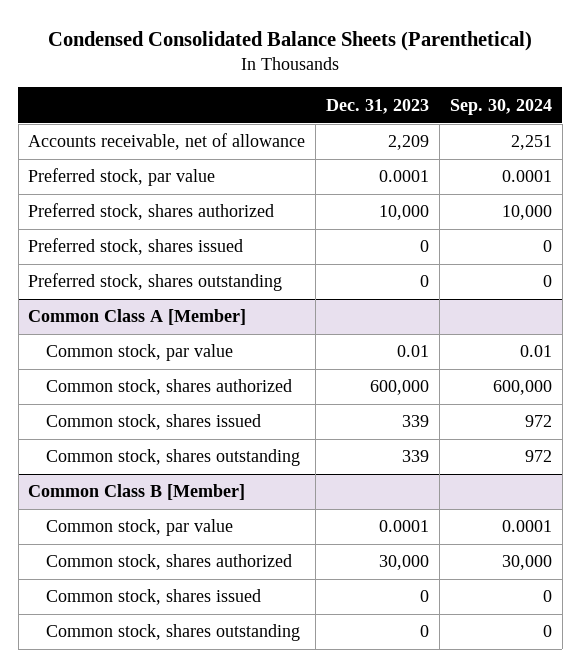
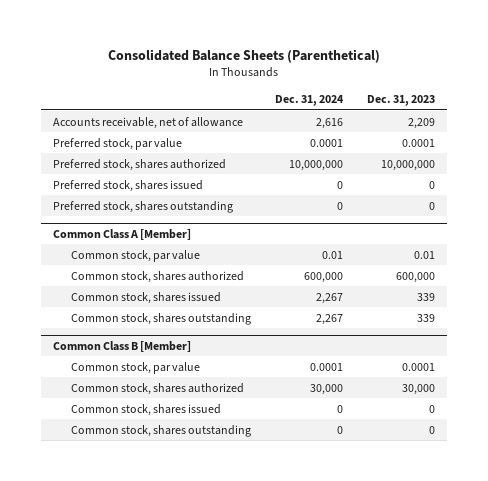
- Condensed Consolidated Balance Sheets (Parenthetical)
+ Consolidated Balance Sheets (Parenthetical)
- | Dec. 31, 2023 | Sep. 30, 2024
+ | Dec. 31, 2024 | Dec. 31, 2023
- Preferred stock, shares authorized | 10,000 | 10,000
+ Preferred stock, shares authorized | 10,000,000 | 10,000,000

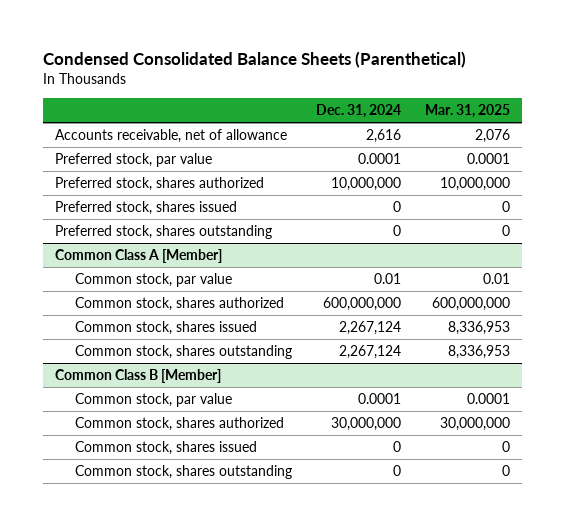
- Consolidated Balance Sheets (Parenthetical)
+ Condensed Consolidated Balance Sheets (Parenthetical)
- | Dec. 31, 2024 | Dec. 31, 2023
+ | Dec. 31, 2024 | Mar. 31, 2025
@ Common Class A [Member]
- Common stock, shares authorized | 600,000 | 600,000
- Common stock, shares issued | 2,267 | 339
- Common stock, shares outstanding | 2,267 | 339
+ Common stock, shares authorized | 600,000,000 | 600,000,000
+ Common stock, shares issued | 2,267,124 | 8,336,953
+ Common stock, shares outstanding | 2,267,124 | 8,336,953
@ Common Class B [Member]
- Common stock, shares authorized | 30,000 | 30,000
+ Common stock, shares authorized | 30,000,000 | 30,000,000

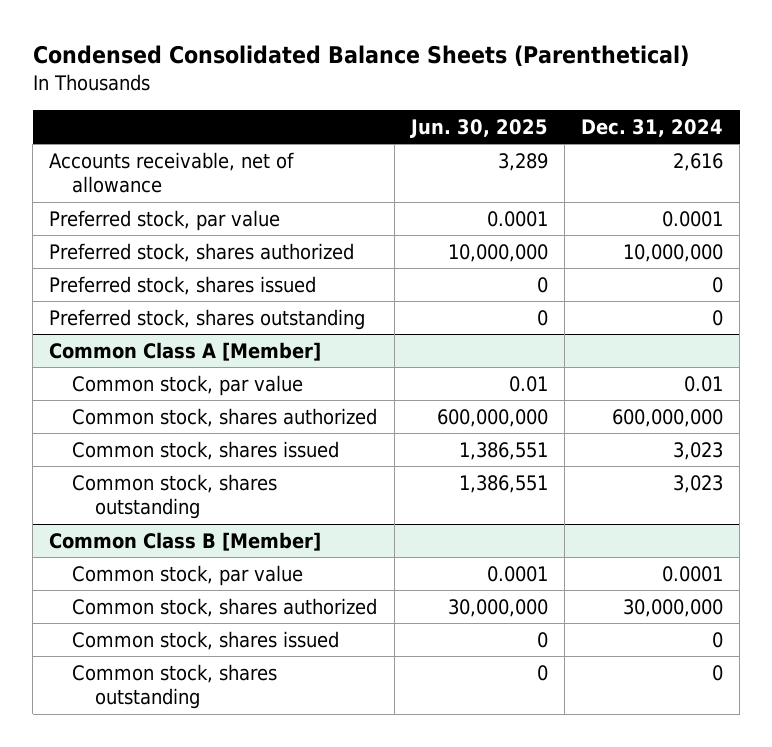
- | Dec. 31, 2024 | Mar. 31, 2025
+ | Jun. 30, 2025 | Dec. 31, 2024
@ Common Class A [Member]
- Common stock, shares issued | 2,267,124 | 8,336,953
- Common stock, shares outstanding | 2,267,124 | 8,336,953
+ Common stock, shares issued | 1,386,551 | 3,023
+ Common stock, shares outstanding | 1,386,551 | 3,023

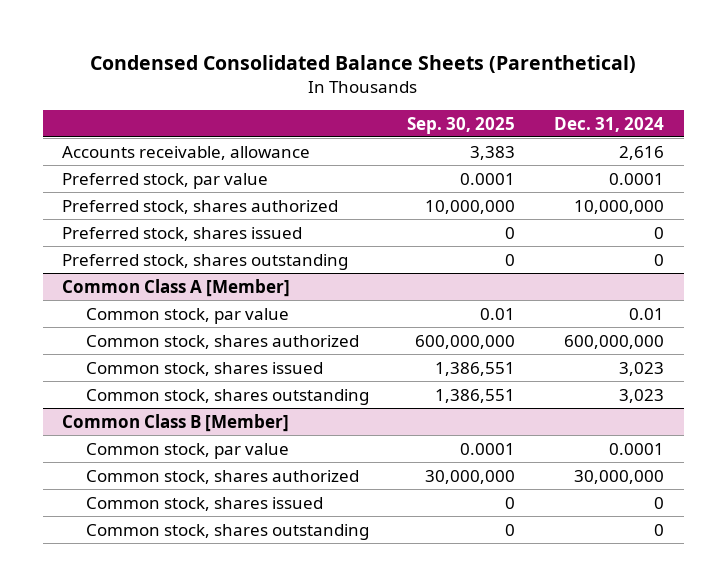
- | Jun. 30, 2025 | Dec. 31, 2024
+ | Sep. 30, 2025 | Dec. 31, 2024
- Accounts receivable, net of allowance | 3,289 | 2,616
+ Accounts receivable, allowance | 3,383 | 2,616

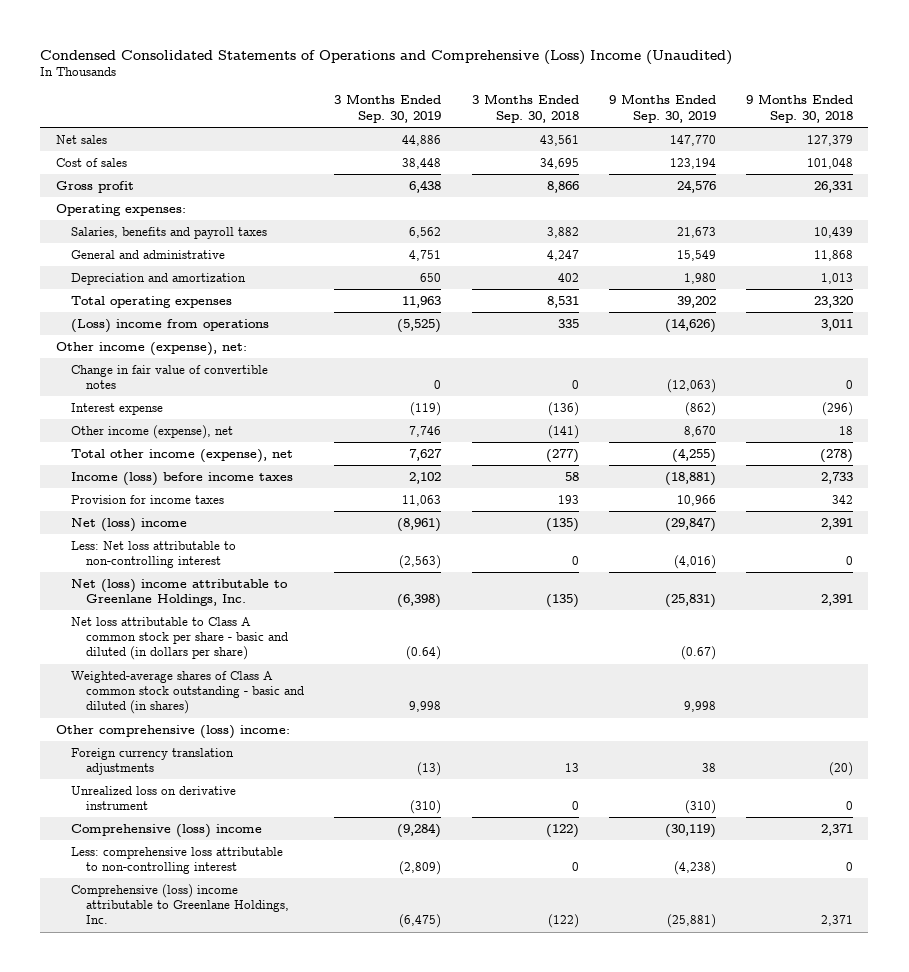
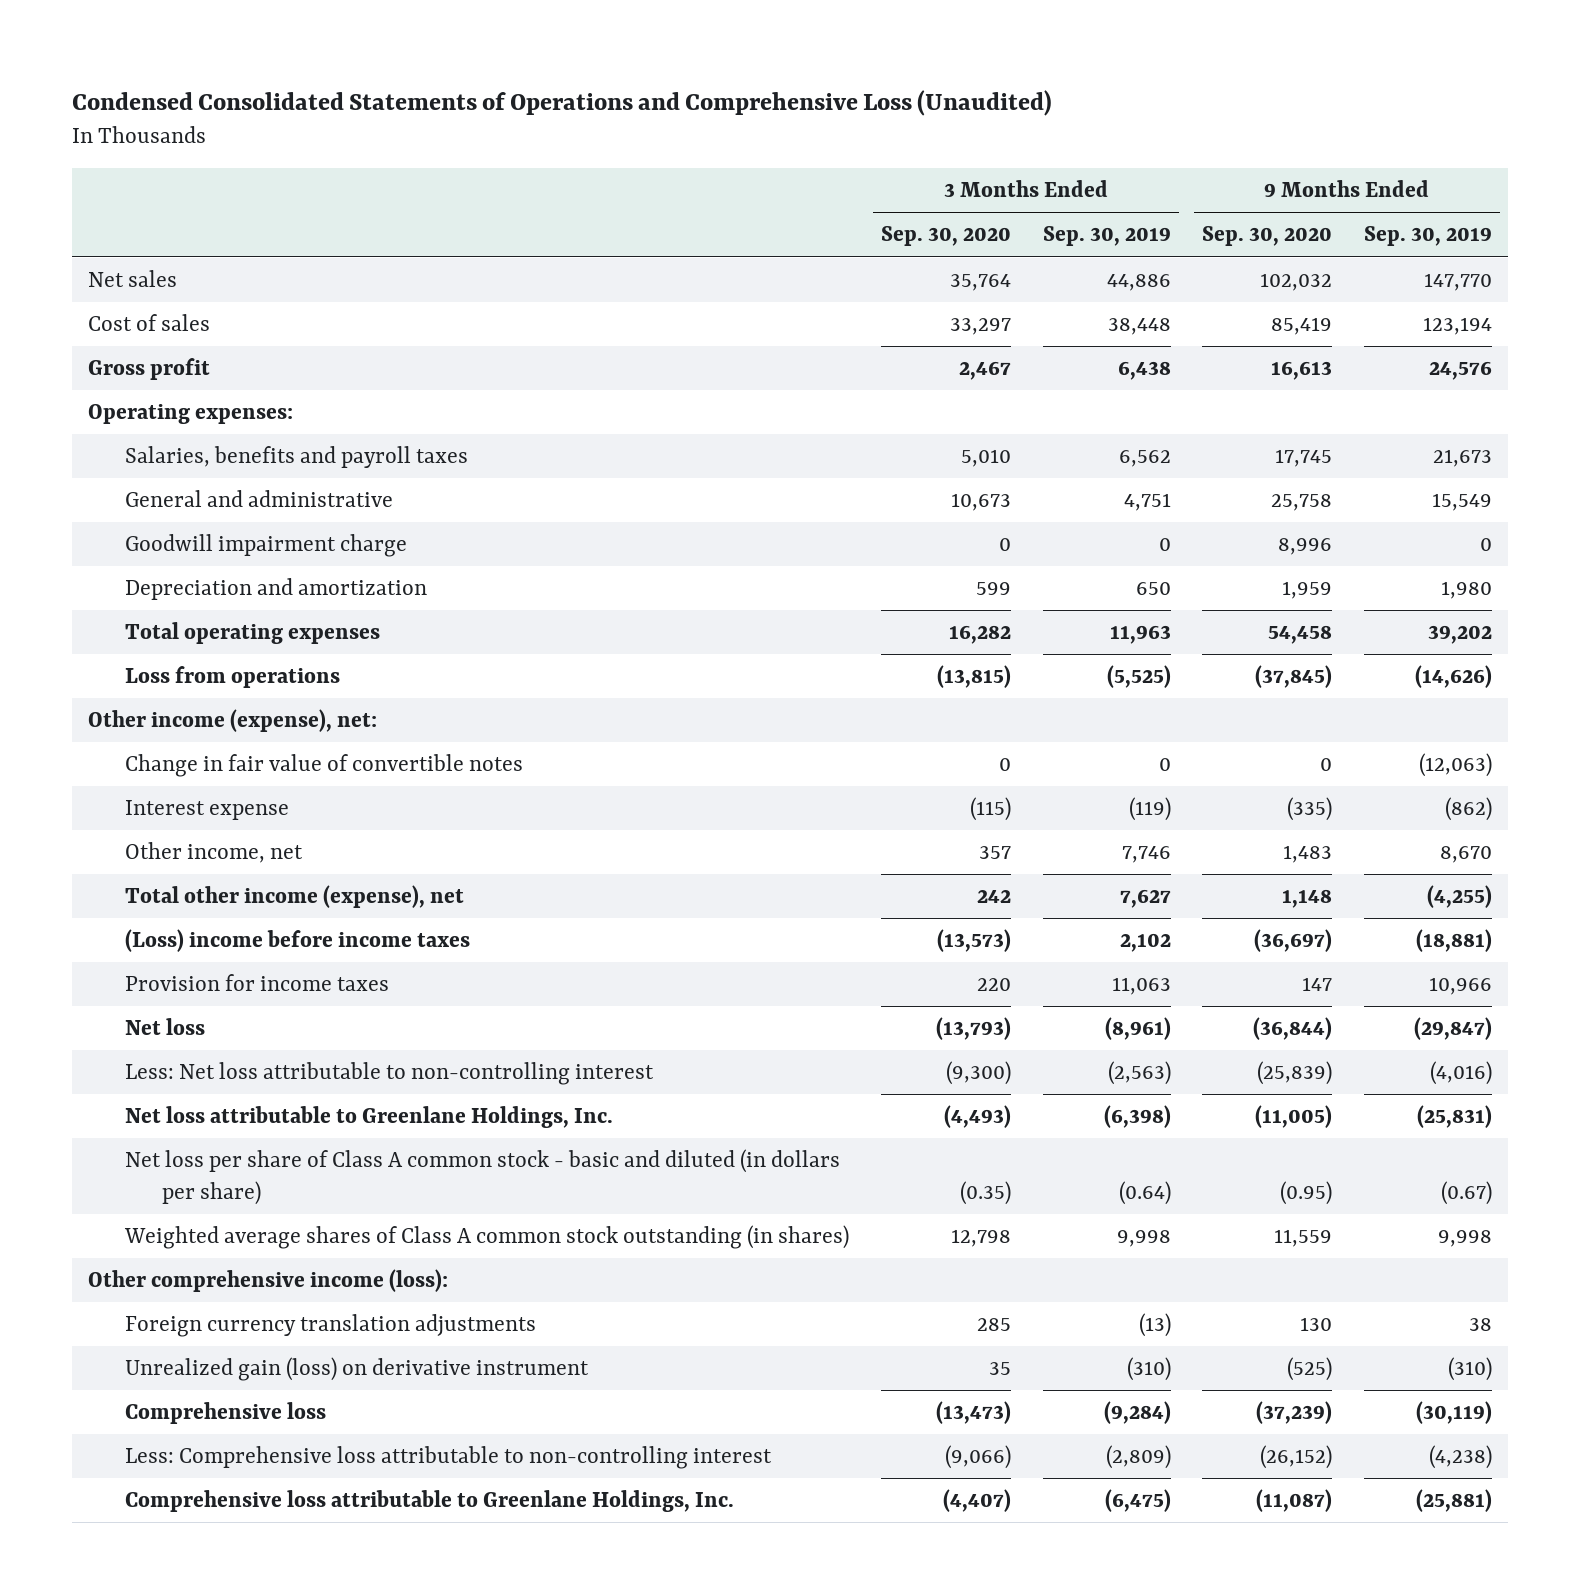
- Condensed Consolidated Statements of Operations and Comprehensive (Loss) Income (Unaudited)
+ Condensed Consolidated Statements of Operations and Comprehensive Loss (Unaudited)
- | 3 Months Ended Sep. 30, 2019 | 3 Months Ended Sep. 30, 2018 | 9 Months Ended Sep. 30, 2019 | 9 Months Ended Sep. 30, 2018
+ | 3 Months Ended Sep. 30, 2020 | 3 Months Ended Sep. 30, 2019 | 9 Months Ended Sep. 30, 2020 | 9 Months Ended Sep. 30, 2019
+ Goodwill impairment charge | 0 | 0 | 8,996 | 0
- (Loss) income from operations | (5,525) | 335 | (14,626) | 3,011
+ Loss from operations | (13,815) | (5,525) | (37,845) | (14,626)
- Other income (expense), net | 7,746 | (141) | 8,670 | 18
+ Other income, net | 357 | 7,746 | 1,483 | 8,670
- Income (loss) before income taxes | 2,102 | 58 | (18,881) | 2,733
+ (Loss) income before income taxes | (13,573) | 2,102 | (36,697) | (18,881)
- Net (loss) income | (8,961) | (135) | (29,847) | 2,391
+ Net loss | (13,793) | (8,961) | (36,844) | (29,847)
- Net (loss) income attributable to Greenlane Holdings, Inc. | (6,398) | (135) | (25,831) | 2,391
- Net loss attributable to Class A common stock per share - basic and diluted (in dollars per share) | (0.64) | | (0.67) |
- Weighted-average shares of Class A common stock outstanding - basic and diluted (in shares) | 9,998 | | 9,998 |
- Other comprehensive (loss) income:
+ Net loss attributable to Greenlane Holdings, Inc. | (4,493) | (6,398) | (11,005) | (25,831)
+ Net loss per share of Class A common stock - basic and diluted (in dollars per share) | (0.35) | (0.64) | (0.95) | (0.67)
+ Weighted average shares of Class A common stock outstanding (in shares) | 12,798 | 9,998 | 11,559 | 9,998
+ Other comprehensive income (loss):
- Unrealized loss on derivative instrument | (310) | 0 | (310) | 0
- Comprehensive (loss) income | (9,284) | (122) | (30,119) | 2,371
- Less: comprehensive loss attributable to non-controlling interest | (2,809) | 0 | (4,238) | 0
- Comprehensive (loss) income attributable to Greenlane Holdings, Inc. | (6,475) | (122) | (25,881) | 2,371
+ Unrealized gain (loss) on derivative instrument | 35 | (310) | (525) | (310)
+ Comprehensive loss | (13,473) | (9,284) | (37,239) | (30,119)
+ Less: Comprehensive loss attributable to non-controlling interest | (9,066) | (2,809) | (26,152) | (4,238)
+ Comprehensive loss attributable to Greenlane Holdings, Inc. | (4,407) | (6,475) | (11,087) | (25,881)

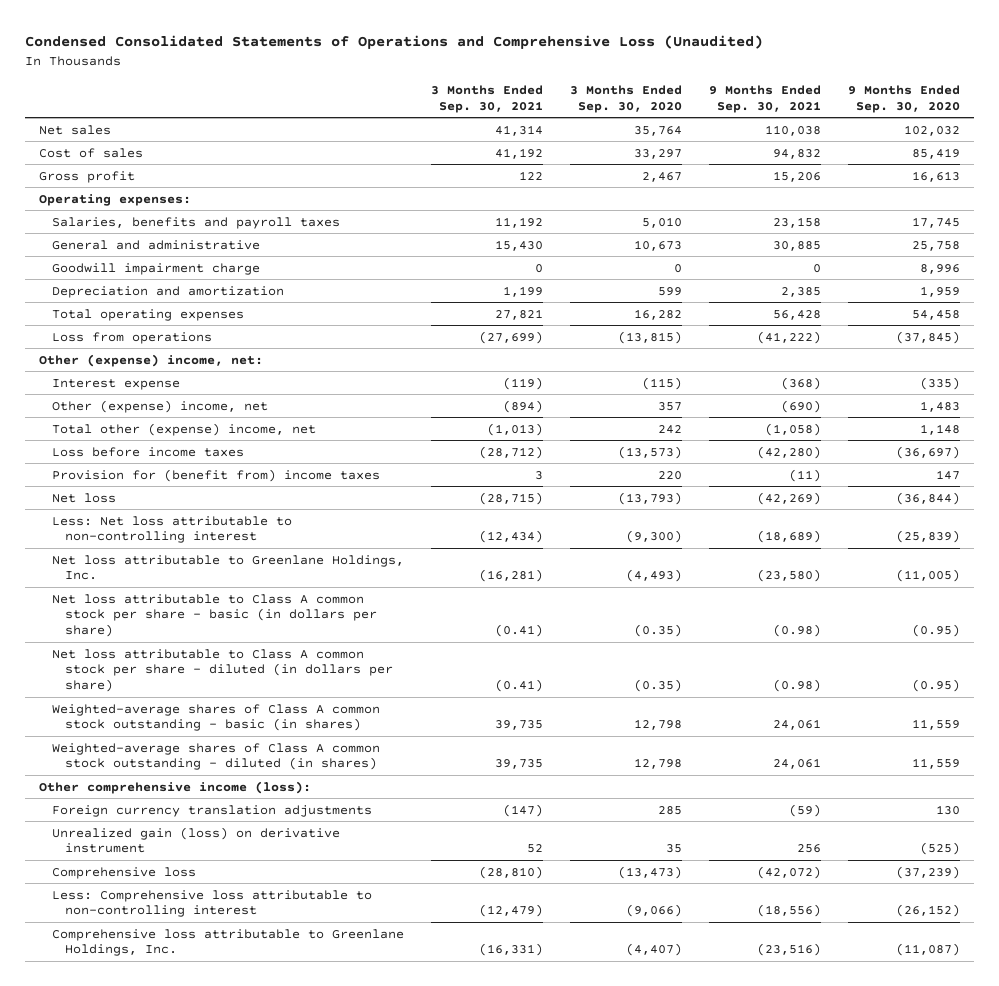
- | 3 Months Ended Sep. 30, 2020 | 3 Months Ended Sep. 30, 2019 | 9 Months Ended Sep. 30, 2020 | 9 Months Ended Sep. 30, 2019
+ | 3 Months Ended Sep. 30, 2021 | 3 Months Ended Sep. 30, 2020 | 9 Months Ended Sep. 30, 2021 | 9 Months Ended Sep. 30, 2020
- Other income (expense), net:
- Change in fair value of convertible notes | 0 | 0 | 0 | (12,063)
+ Other (expense) income, net:
- Other income, net | 357 | 7,746 | 1,483 | 8,670
- Total other income (expense), net | 242 | 7,627 | 1,148 | (4,255)
- (Loss) income before income taxes | (13,573) | 2,102 | (36,697) | (18,881)
- Provision for income taxes | 220 | 11,063 | 147 | 10,966
+ Other (expense) income, net | (894) | 357 | (690) | 1,483
+ Total other (expense) income, net | (1,013) | 242 | (1,058) | 1,148
+ Loss before income taxes | (28,712) | (13,573) | (42,280) | (36,697)
+ Provision for (benefit from) income taxes | 3 | 220 | (11) | 147
- Net loss per share of Class A common stock - basic and diluted (in dollars per share) | (0.35) | (0.64) | (0.95) | (0.67)
- Weighted average shares of Class A common stock outstanding (in shares) | 12,798 | 9,998 | 11,559 | 9,998
+ Net loss attributable to Class A common stock per share - basic (in dollars per share) | (0.41) | (0.35) | (0.98) | (0.95)
+ Net loss attributable to Class A common stock per share - diluted (in dollars per share) | (0.41) | (0.35) | (0.98) | (0.95)
+ Weighted-average shares of Class A common stock outstanding - basic (in shares) | 39,735 | 12,798 | 24,061 | 11,559
+ Weighted-average shares of Class A common stock outstanding - diluted (in shares) | 39,735 | 12,798 | 24,061 | 11,559

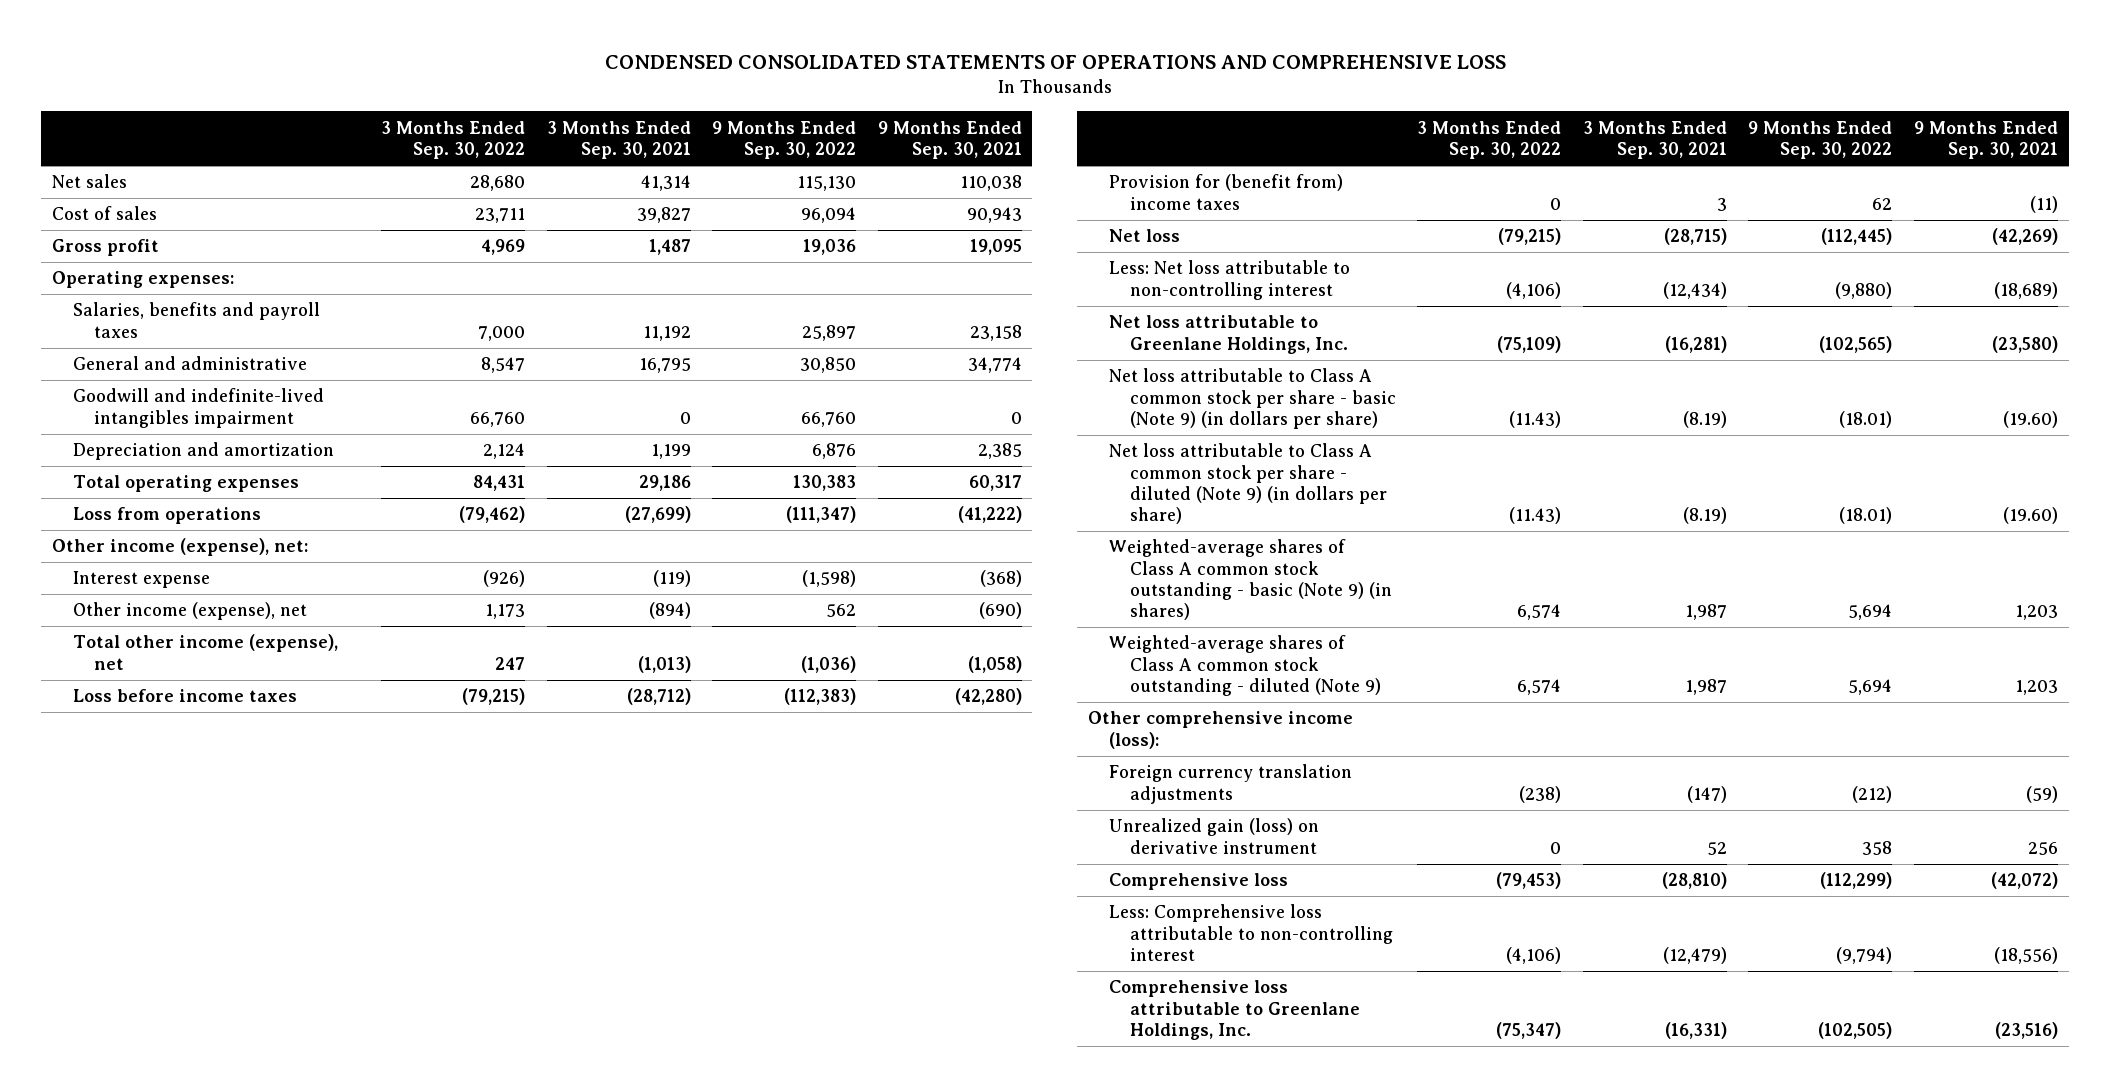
- Condensed Consolidated Statements of Operations and Comprehensive Loss (Unaudited)
+ CONDENSED CONSOLIDATED STATEMENTS OF OPERATIONS AND COMPREHENSIVE LOSS
- | 3 Months Ended Sep. 30, 2021 | 3 Months Ended Sep. 30, 2020 | 9 Months Ended Sep. 30, 2021 | 9 Months Ended Sep. 30, 2020
+ | 3 Months Ended Sep. 30, 2022 | 3 Months Ended Sep. 30, 2021 | 9 Months Ended Sep. 30, 2022 | 9 Months Ended Sep. 30, 2021
- Cost of sales | 41,192 | 33,297 | 94,832 | 85,419
- Gross profit | 122 | 2,467 | 15,206 | 16,613
+ Cost of sales | 23,711 | 39,827 | 96,094 | 90,943
+ Gross profit | 4,969 | 1,487 | 19,036 | 19,095
- General and administrative | 15,430 | 10,673 | 30,885 | 25,758
- Goodwill impairment charge | 0 | 0 | 0 | 8,996
+ General and administrative | 8,547 | 16,795 | 30,850 | 34,774
+ Goodwill and indefinite-lived intangibles impairment | 66,760 | 0 | 66,760 | 0
- Total operating expenses | 27,821 | 16,282 | 56,428 | 54,458
+ Total operating expenses | 84,431 | 29,186 | 130,383 | 60,317
- Other (expense) income, net:
+ Other income (expense), net:
- Other (expense) income, net | (894) | 357 | (690) | 1,483
- Total other (expense) income, net | (1,013) | 242 | (1,058) | 1,148
+ Other income (expense), net | 1,173 | (894) | 562 | (690)
+ Total other income (expense), net | 247 | (1,013) | (1,036) | (1,058)
- Net loss attributable to Class A common stock per share - basic (in dollars per share) | (0.41) | (0.35) | (0.98) | (0.95)
- Net loss attributable to Class A common stock per share - diluted (in dollars per share) | (0.41) | (0.35) | (0.98) | (0.95)
- Weighted-average shares of Class A common stock outstanding - basic (in shares) | 39,735 | 12,798 | 24,061 | 11,559
- Weighted-average shares of Class A common stock outstanding - diluted (in shares) | 39,735 | 12,798 | 24,061 | 11,559
+ Net loss attributable to Class A common stock per share - basic (Note 9) (in dollars per share) | (11.43) | (8.19) | (18.01) | (19.60)
+ Net loss attributable to Class A common stock per share - diluted (Note 9) (in dollars per share) | (11.43) | (8.19) | (18.01) | (19.60)
+ Weighted-average shares of Class A common stock outstanding - basic (Note 9) (in shares) | 6,574 | 1,987 | 5,694 | 1,203
+ Weighted-average shares of Class A common stock outstanding - diluted (Note 9) | 6,574 | 1,987 | 5,694 | 1,203

